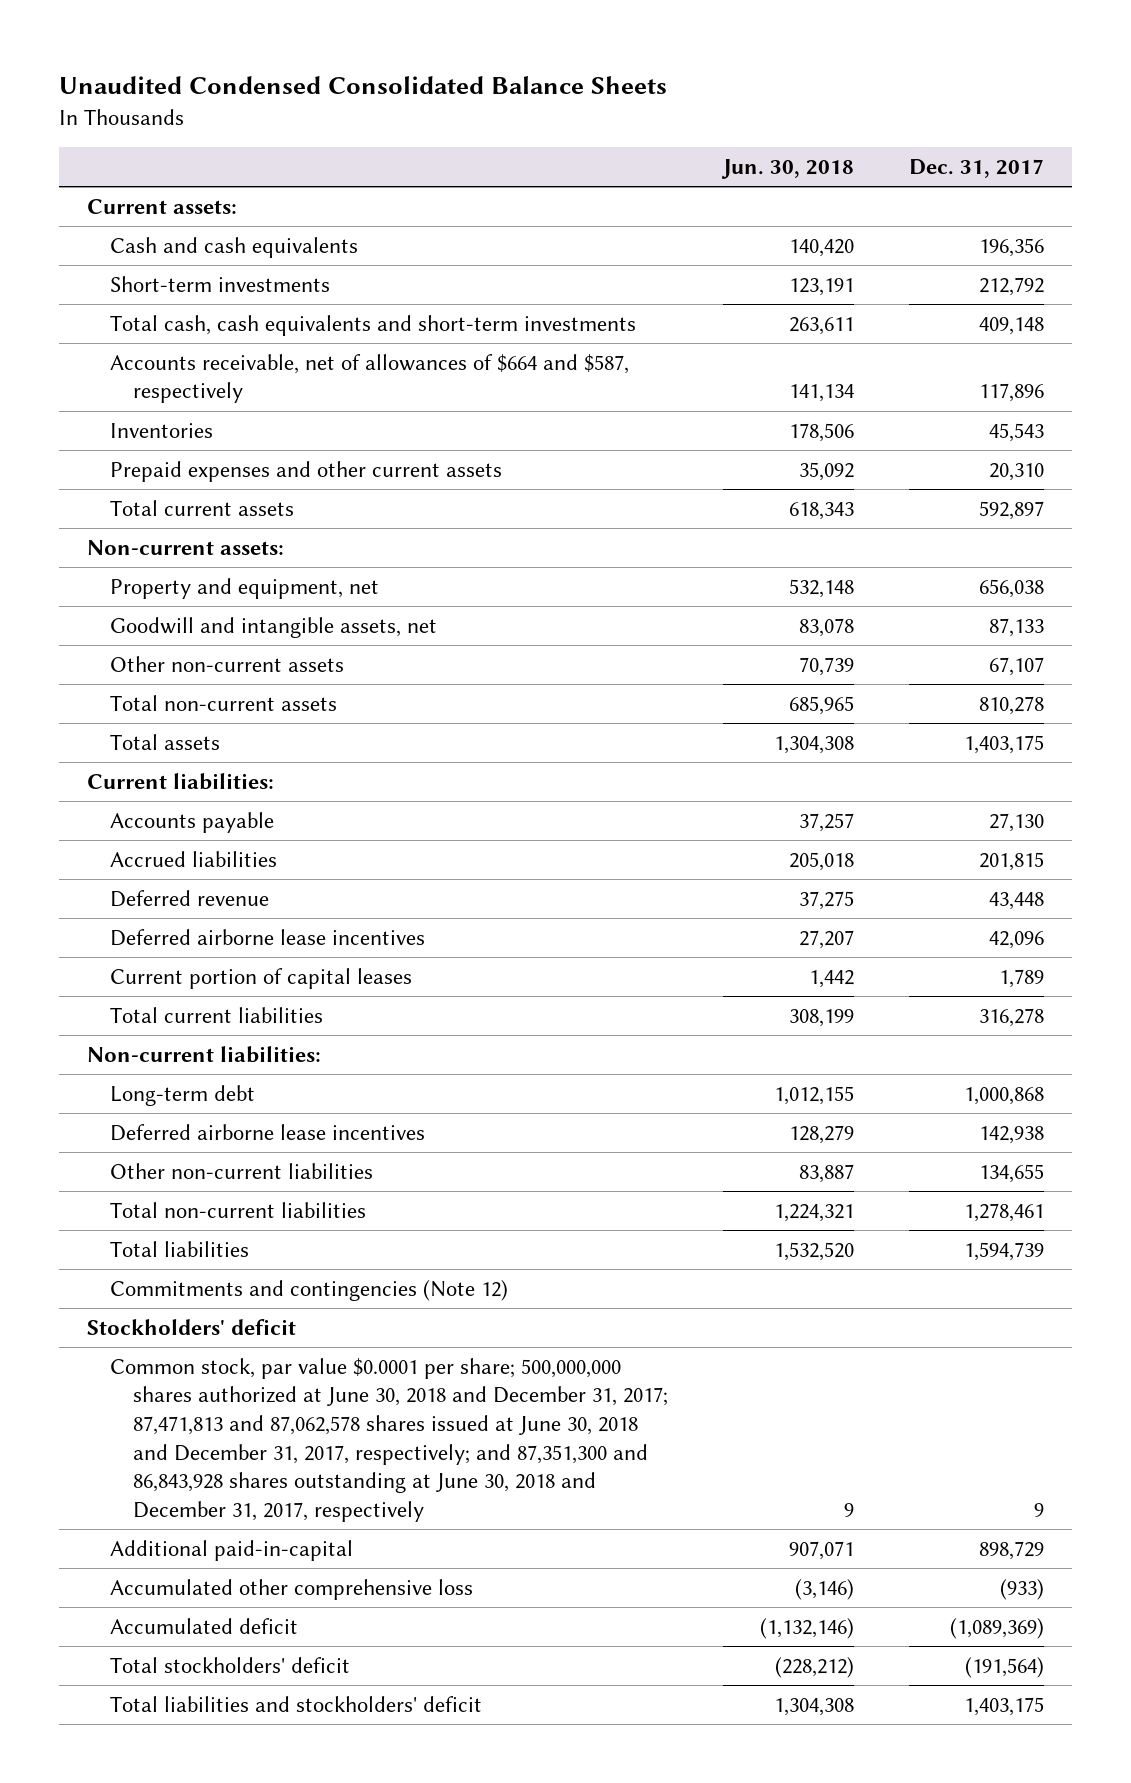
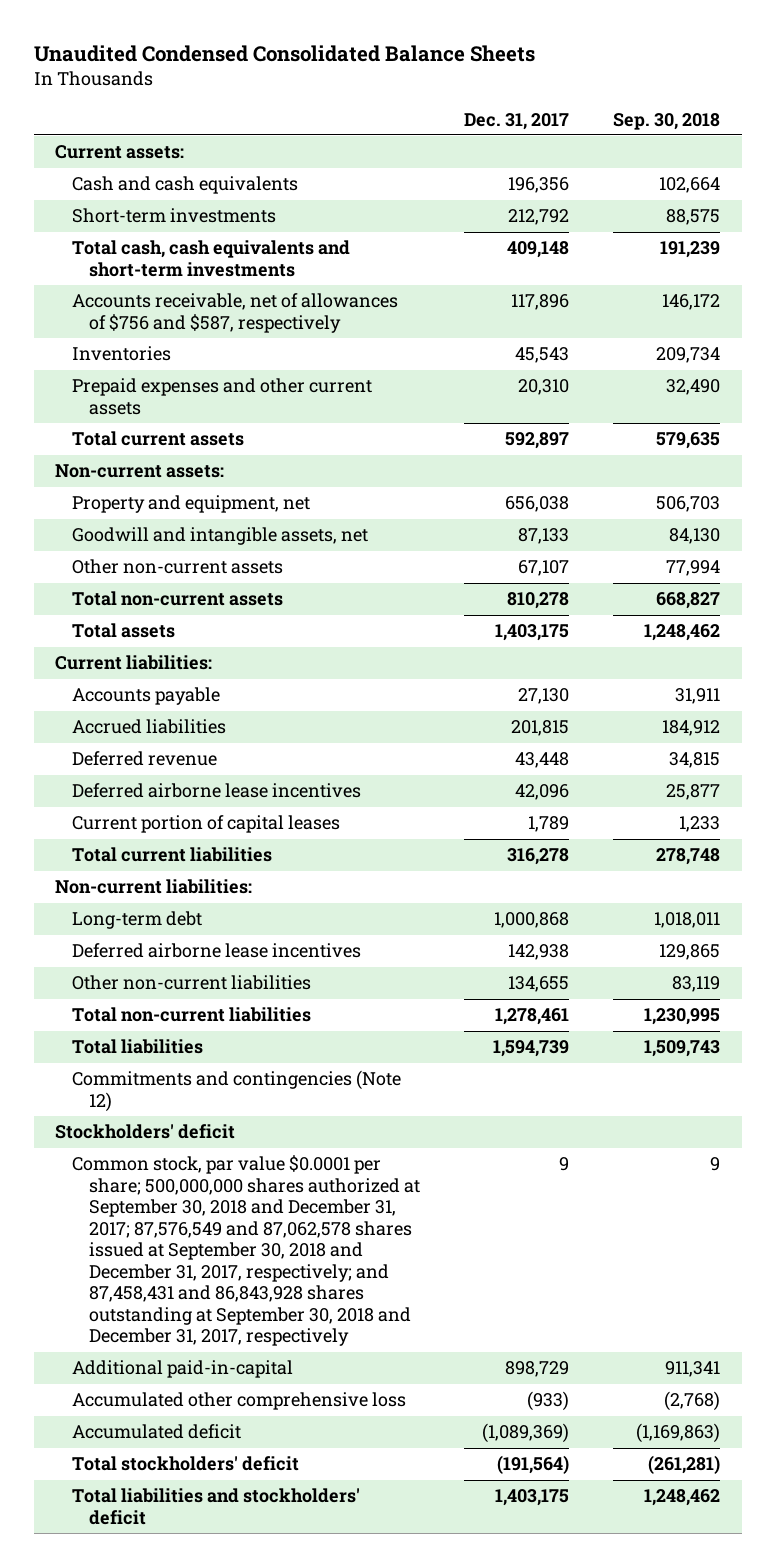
- | Jun. 30, 2018 | Dec. 31, 2017
+ | Dec. 31, 2017 | Sep. 30, 2018
- Accounts receivable, net of allowances of $664 and $587, respectively | 141,134 | 117,896
+ Accounts receivable, net of allowances of $756 and $587, respectively | 117,896 | 146,172
- Common stock, par value $0.0001 per share; 500,000,000 shares authorized at June 30, 2018 and December 31, 2017; 87,471,813 and 87,062,578 shares issued at June 30, 2018 and December 31, 2017, respectively; and 87,351,300 and 86,843,928 shares outstanding at June 30, 2018 and December 31, 2017, respectively | 9 | 9
+ Common stock, par value $0.0001 per share; 500,000,000 shares authorized at September 30, 2018 and December 31, 2017; 87,576,549 and 87,062,578 shares issued at September 30, 2018 and December 31, 2017, respectively; and 87,458,431 and 86,843,928 shares outstanding at September 30, 2018 and December 31, 2017, respectively | 9 | 9

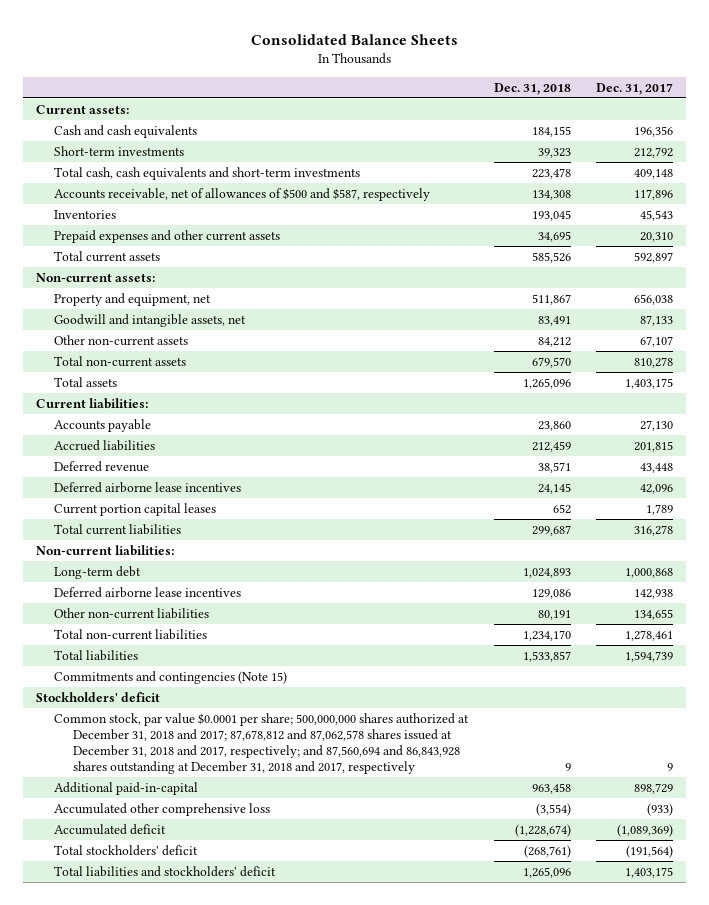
- Unaudited Condensed Consolidated Balance Sheets
+ Consolidated Balance Sheets
- | Dec. 31, 2017 | Sep. 30, 2018
+ | Dec. 31, 2018 | Dec. 31, 2017
- Accounts receivable, net of allowances of $756 and $587, respectively | 117,896 | 146,172
+ Accounts receivable, net of allowances of $500 and $587, respectively | 134,308 | 117,896
- Current portion of capital leases | 1,789 | 1,233
+ Current portion capital leases | 652 | 1,789
- Commitments and contingencies (Note 12)
+ Commitments and contingencies (Note 15)
- Common stock, par value $0.0001 per share; 500,000,000 shares authorized at September 30, 2018 and December 31, 2017; 87,576,549 and 87,062,578 shares issued at September 30, 2018 and December 31, 2017, respectively; and 87,458,431 and 86,843,928 shares outstanding at September 30, 2018 and December 31, 2017, respectively | 9 | 9
+ Common stock, par value $0.0001 per share; 500,000,000 shares authorized at December 31, 2018 and 2017; 87,678,812 and 87,062,578 shares issued at December 31, 2018 and 2017, respectively; and 87,560,694 and 86,843,928 shares outstanding at December 31, 2018 and 2017, respectively | 9 | 9

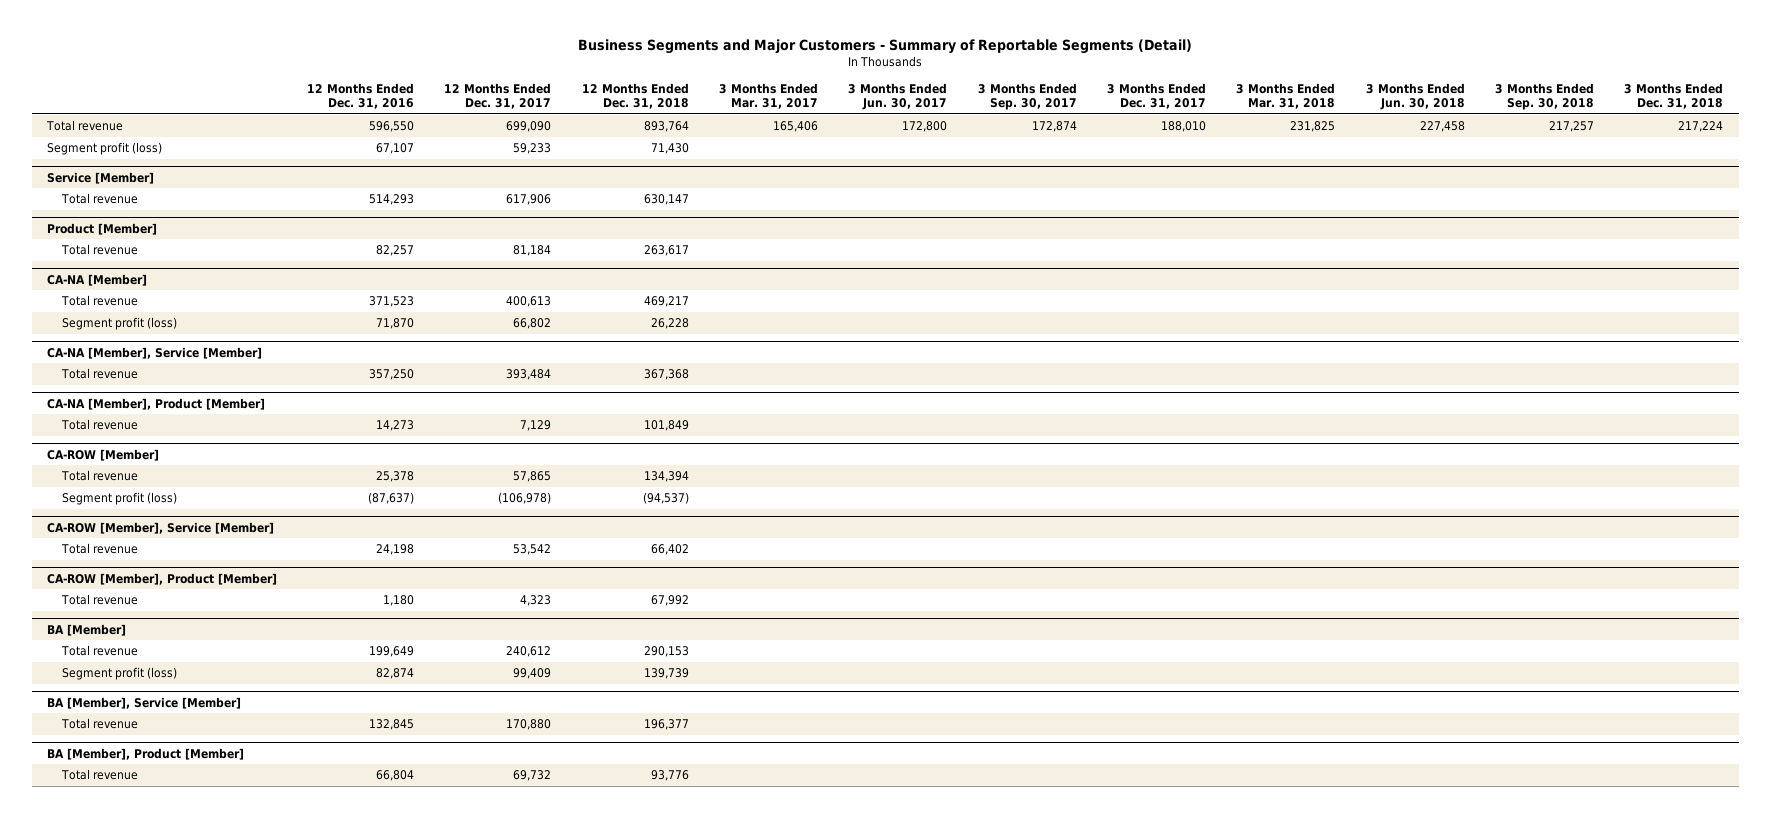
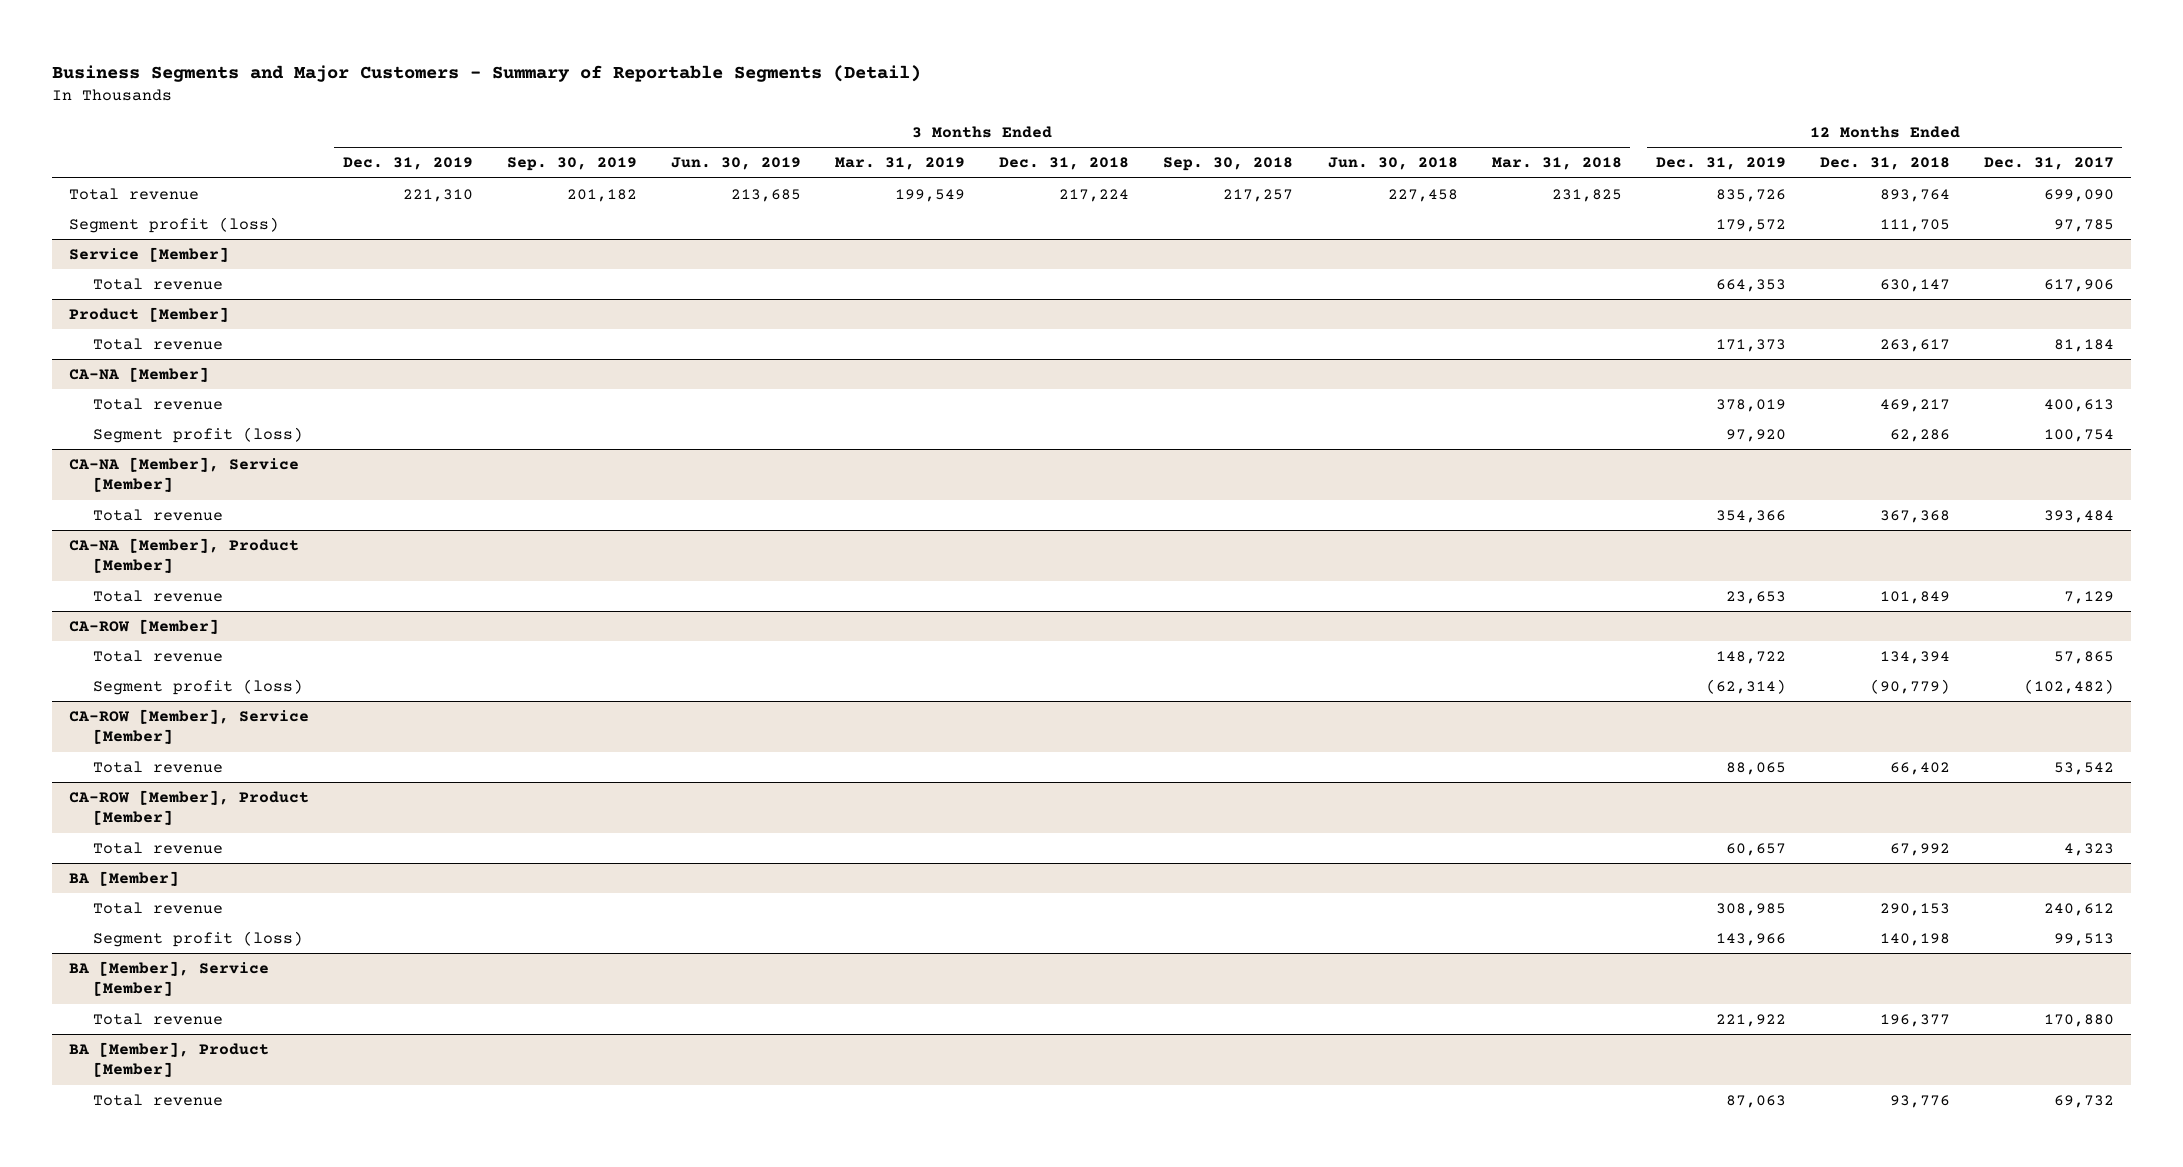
- | 12 Months Ended Dec. 31, 2016 | 12 Months Ended Dec. 31, 2017 | 12 Months Ended Dec. 31, 2018 | 3 Months Ended Mar. 31, 2017 | 3 Months Ended Jun. 30, 2017 | 3 Months Ended Sep. 30, 2017 | 3 Months Ended Dec. 31, 2017 | 3 Months Ended Mar. 31, 2018 | 3 Months Ended Jun. 30, 2018 | 3 Months Ended Sep. 30, 2018 | 3 Months Ended Dec. 31, 2018
+ | 3 Months Ended Dec. 31, 2019 | 3 Months Ended Sep. 30, 2019 | 3 Months Ended Jun. 30, 2019 | 3 Months Ended Mar. 31, 2019 | 3 Months Ended Dec. 31, 2018 | 3 Months Ended Sep. 30, 2018 | 3 Months Ended Jun. 30, 2018 | 3 Months Ended Mar. 31, 2018 | 12 Months Ended Dec. 31, 2019 | 12 Months Ended Dec. 31, 2018 | 12 Months Ended Dec. 31, 2017
- Segment profit (loss) | 67,107 | 59,233 | 71,430 | | | | | | | |
+ Segment profit (loss) | | | | | | | | | 179,572 | 111,705 | 97,785
@ CA-NA [Member]
- Segment profit (loss) | 71,870 | 66,802 | 26,228 | | | | | | | |
+ Segment profit (loss) | | | | | | | | | 97,920 | 62,286 | 100,754
@ CA-ROW [Member]
- Segment profit (loss) | (87,637) | (106,978) | (94,537) | | | | | | | |
+ Segment profit (loss) | | | | | | | | | (62,314) | (90,779) | (102,482)
@ BA [Member]
- Segment profit (loss) | 82,874 | 99,409 | 139,739 | | | | | | | |
+ Segment profit (loss) | | | | | | | | | 143,966 | 140,198 | 99,513

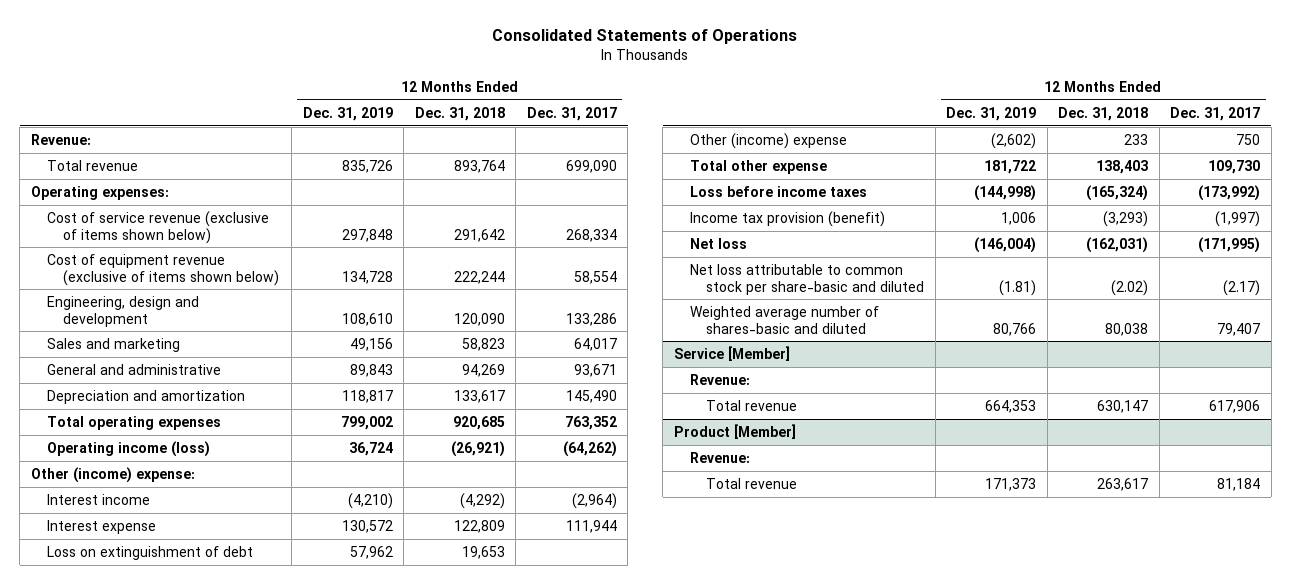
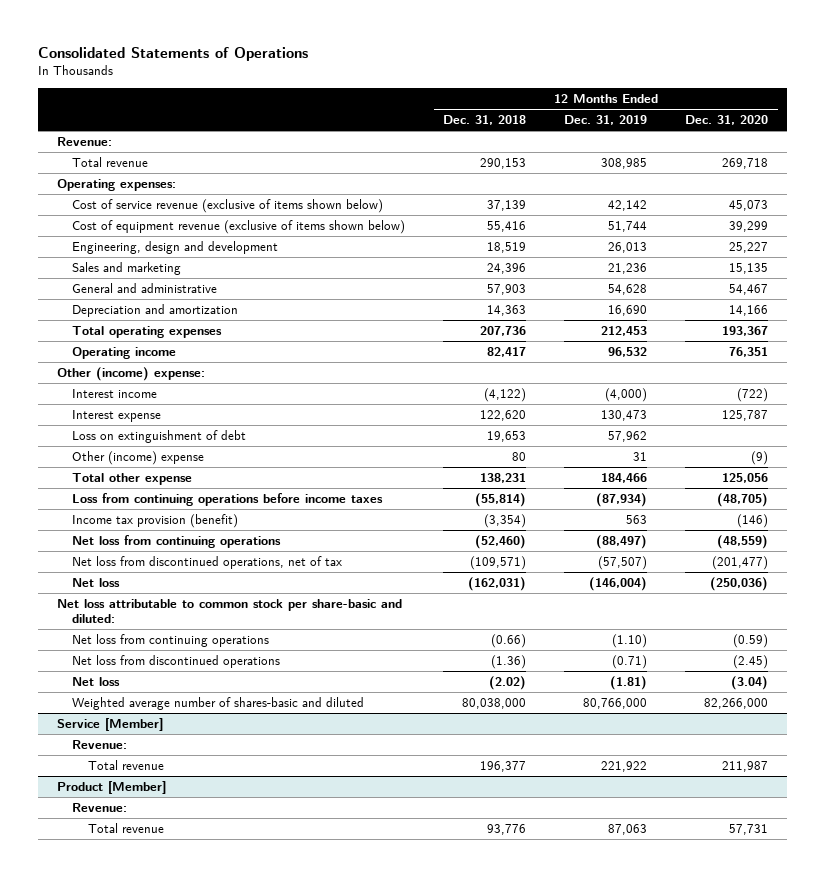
- | 12 Months Ended Dec. 31, 2019 | 12 Months Ended Dec. 31, 2018 | 12 Months Ended Dec. 31, 2017
+ | 12 Months Ended Dec. 31, 2018 | 12 Months Ended Dec. 31, 2019 | 12 Months Ended Dec. 31, 2020
- Total revenue | 835,726 | 893,764 | 699,090
+ Total revenue | 290,153 | 308,985 | 269,718
- Cost of service revenue (exclusive of items shown below) | 297,848 | 291,642 | 268,334
- Cost of equipment revenue (exclusive of items shown below) | 134,728 | 222,244 | 58,554
- Engineering, design and development | 108,610 | 120,090 | 133,286
- Sales and marketing | 49,156 | 58,823 | 64,017
- General and administrative | 89,843 | 94,269 | 93,671
- Depreciation and amortization | 118,817 | 133,617 | 145,490
- Total operating expenses | 799,002 | 920,685 | 763,352
- Operating income (loss) | 36,724 | (26,921) | (64,262)
+ Cost of service revenue (exclusive of items shown below) | 37,139 | 42,142 | 45,073
+ Cost of equipment revenue (exclusive of items shown below) | 55,416 | 51,744 | 39,299
+ Engineering, design and development | 18,519 | 26,013 | 25,227
+ Sales and marketing | 24,396 | 21,236 | 15,135
+ General and administrative | 57,903 | 54,628 | 54,467
+ Depreciation and amortization | 14,363 | 16,690 | 14,166
+ Total operating expenses | 207,736 | 212,453 | 193,367
+ Operating income | 82,417 | 96,532 | 76,351
- Interest income | (4,210) | (4,292) | (2,964)
- Interest expense | 130,572 | 122,809 | 111,944
+ Interest income | (4,122) | (4,000) | (722)
+ Interest expense | 122,620 | 130,473 | 125,787
- Other (income) expense | (2,602) | 233 | 750
- Total other expense | 181,722 | 138,403 | 109,730
- Loss before income taxes | (144,998) | (165,324) | (173,992)
- Income tax provision (benefit) | 1,006 | (3,293) | (1,997)
+ Other (income) expense | 80 | 31 | (9)
+ Total other expense | 138,231 | 184,466 | 125,056
+ Loss from continuing operations before income taxes | (55,814) | (87,934) | (48,705)
+ Income tax provision (benefit) | (3,354) | 563 | (146)
+ Net loss from continuing operations | (52,460) | (88,497) | (48,559)
+ Net loss from discontinued operations, net of tax | (109,571) | (57,507) | (201,477)
- Net loss attributable to common stock per share-basic and diluted | (1.81) | (2.02) | (2.17)
- Weighted average number of shares-basic and diluted | 80,766 | 80,038 | 79,407
+ Net loss attributable to common stock per share-basic and diluted:
+ Net loss from continuing operations | (0.66) | (1.10) | (0.59)
+ Net loss from discontinued operations | (1.36) | (0.71) | (2.45)
+ Net loss | (2.02) | (1.81) | (3.04)
+ Weighted average number of shares-basic and diluted | 80,038,000 | 80,766,000 | 82,266,000
@ Service [Member]
- Total revenue | 664,353 | 630,147 | 617,906
+ Total revenue | 196,377 | 221,922 | 211,987
@ Product [Member]
- Total revenue | 171,373 | 263,617 | 81,184
+ Total revenue | 93,776 | 87,063 | 57,731

